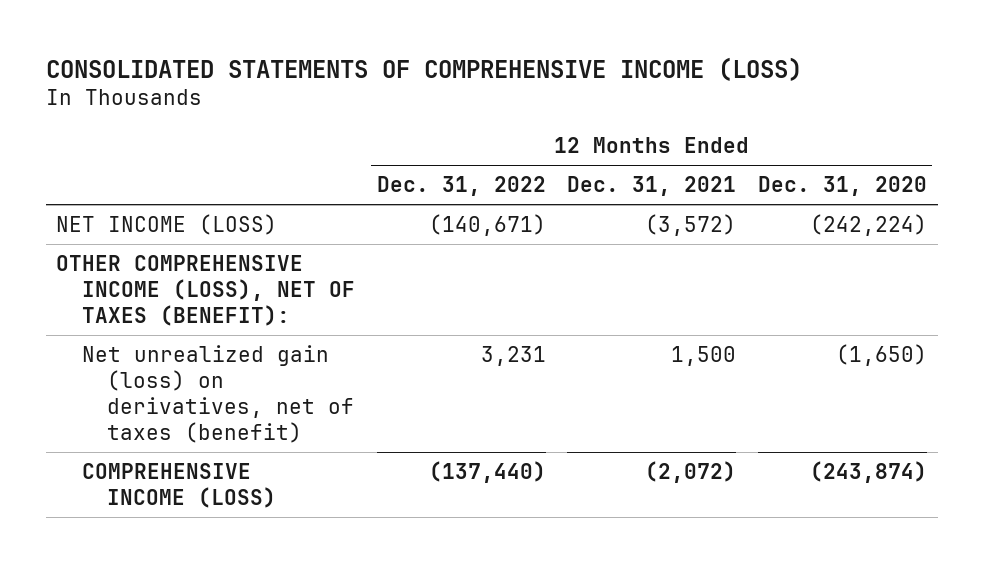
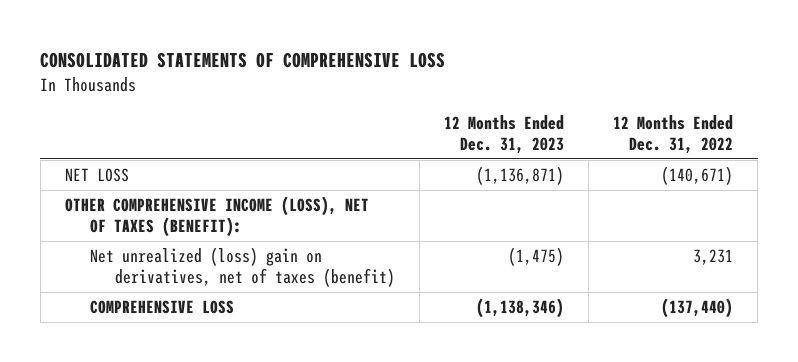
- CONSOLIDATED STATEMENTS OF COMPREHENSIVE INCOME (LOSS)
+ CONSOLIDATED STATEMENTS OF COMPREHENSIVE LOSS
- | 12 Months Ended Dec. 31, 2022 | 12 Months Ended Dec. 31, 2021 | 12 Months Ended Dec. 31, 2020
+ | 12 Months Ended Dec. 31, 2023 | 12 Months Ended Dec. 31, 2022
- NET INCOME (LOSS) | (140,671) | (3,572) | (242,224)
+ NET LOSS | (1,136,871) | (140,671)
- Net unrealized gain (loss) on derivatives, net of taxes (benefit) | 3,231 | 1,500 | (1,650)
- COMPREHENSIVE INCOME (LOSS) | (137,440) | (2,072) | (243,874)
+ Net unrealized (loss) gain on derivatives, net of taxes (benefit) | (1,475) | 3,231
+ COMPREHENSIVE LOSS | (1,138,346) | (137,440)

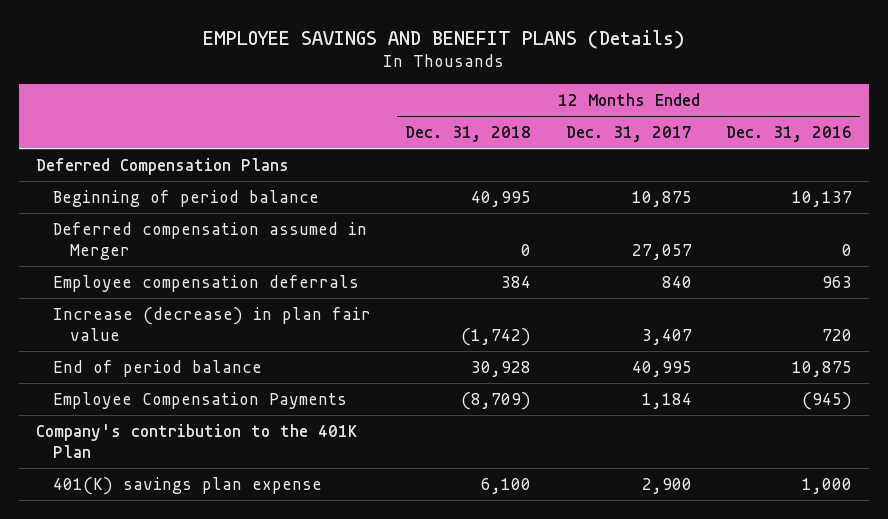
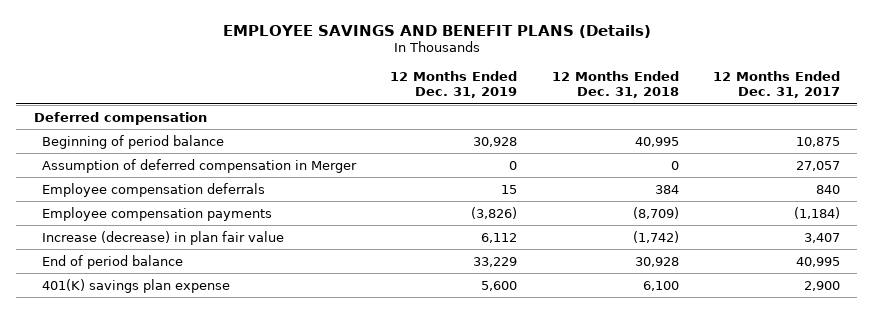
- | 12 Months Ended Dec. 31, 2018 | 12 Months Ended Dec. 31, 2017 | 12 Months Ended Dec. 31, 2016
+ | 12 Months Ended Dec. 31, 2019 | 12 Months Ended Dec. 31, 2018 | 12 Months Ended Dec. 31, 2017
- Deferred Compensation Plans
+ Deferred compensation
- Deferred compensation assumed in Merger | 0 | 27,057 | 0
+ Assumption of deferred compensation in Merger | 0 | 0 | 27,057
+ Employee compensation payments | (3,826) | (8,709) | (1,184)
- Employee Compensation Payments | (8,709) | 1,184 | (945)
- Company's contribution to the 401K Plan

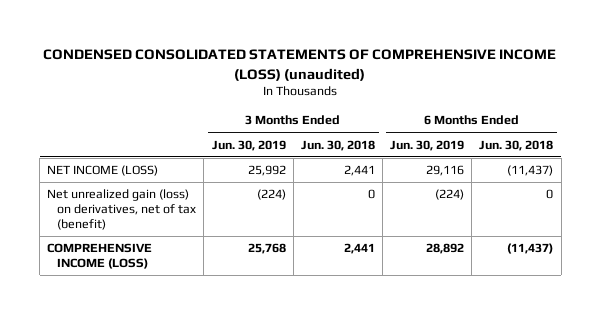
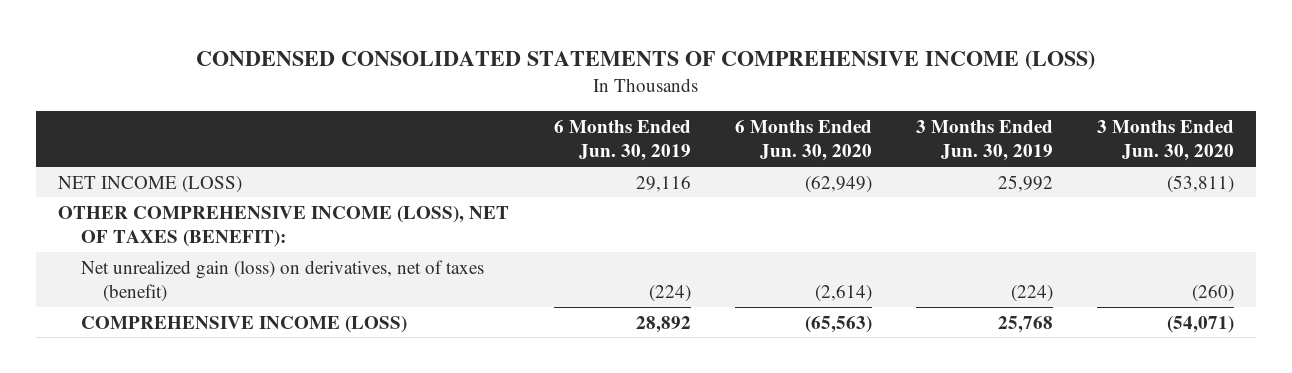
- CONDENSED CONSOLIDATED STATEMENTS OF COMPREHENSIVE INCOME (LOSS) (unaudited)
+ CONDENSED CONSOLIDATED STATEMENTS OF COMPREHENSIVE INCOME (LOSS)
- | 3 Months Ended Jun. 30, 2019 | 3 Months Ended Jun. 30, 2018 | 6 Months Ended Jun. 30, 2019 | 6 Months Ended Jun. 30, 2018
+ | 6 Months Ended Jun. 30, 2019 | 6 Months Ended Jun. 30, 2020 | 3 Months Ended Jun. 30, 2019 | 3 Months Ended Jun. 30, 2020
- Net unrealized gain (loss) on derivatives, net of tax (benefit) | (224) | 0 | (224) | 0
+ OTHER COMPREHENSIVE INCOME (LOSS), NET OF TAXES (BENEFIT):
+ Net unrealized gain (loss) on derivatives, net of taxes (benefit) | (224) | (2,614) | (224) | (260)

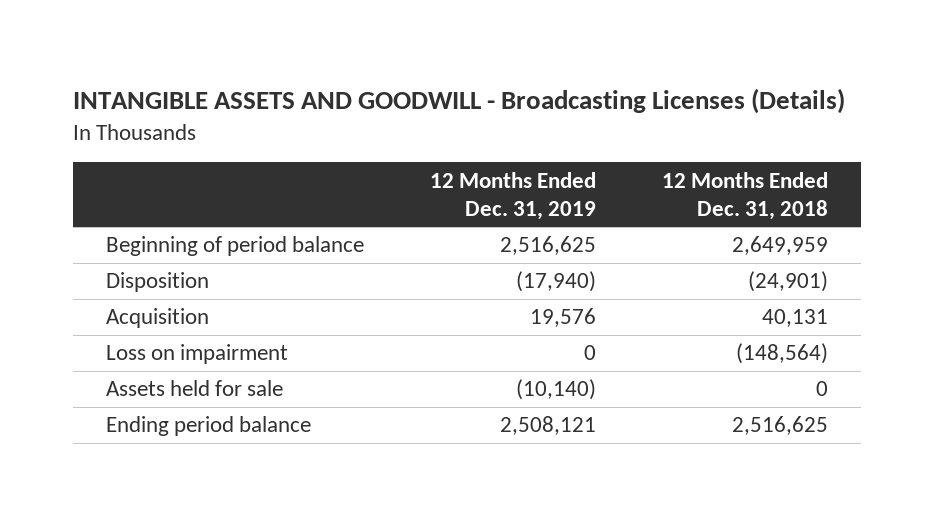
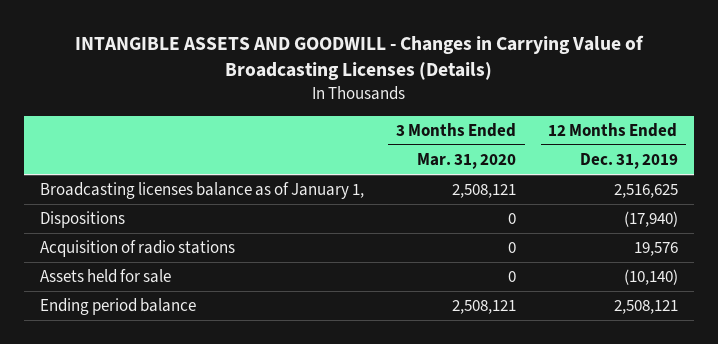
- INTANGIBLE ASSETS AND GOODWILL - Broadcasting Licenses (Details)
+ INTANGIBLE ASSETS AND GOODWILL - Changes in Carrying Value of Broadcasting Licenses (Details)
- | 12 Months Ended Dec. 31, 2019 | 12 Months Ended Dec. 31, 2018
+ | 3 Months Ended Mar. 31, 2020 | 12 Months Ended Dec. 31, 2019
- Beginning of period balance | 2,516,625 | 2,649,959
- Disposition | (17,940) | (24,901)
- Acquisition | 19,576 | 40,131
- Loss on impairment | 0 | (148,564)
+ Broadcasting licenses balance as of January 1, | 2,508,121 | 2,516,625
+ Dispositions | 0 | (17,940)
+ Acquisition of radio stations | 0 | 19,576

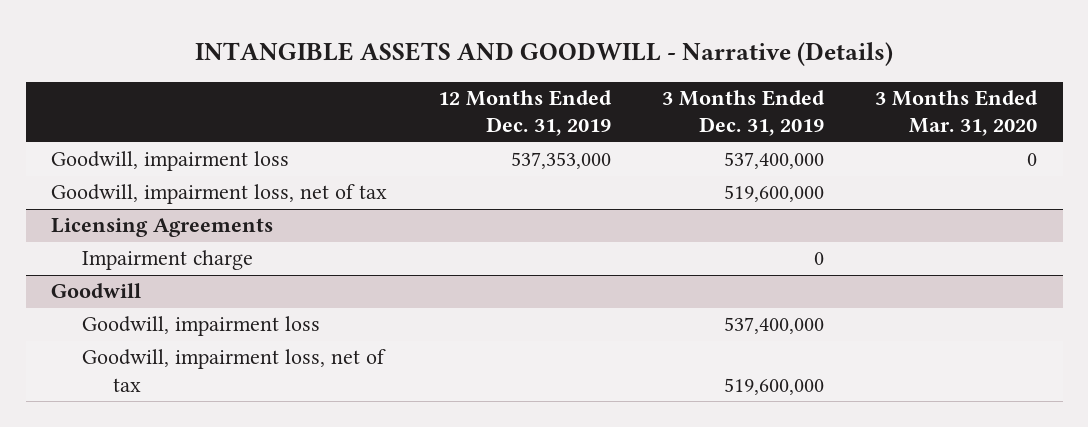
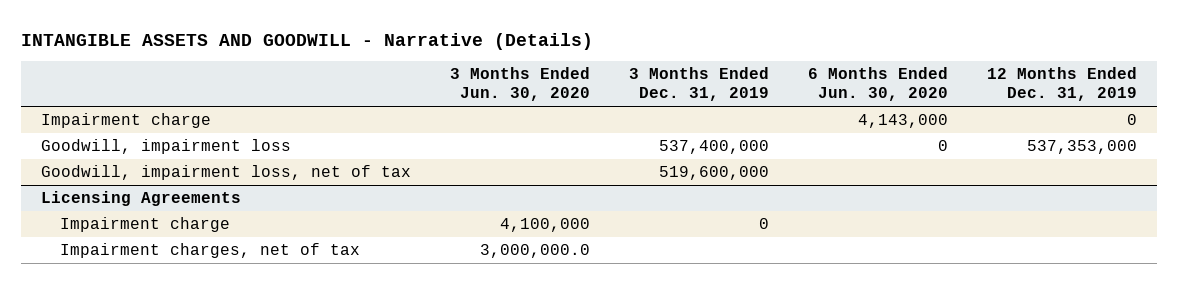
- | 12 Months Ended Dec. 31, 2019 | 3 Months Ended Dec. 31, 2019 | 3 Months Ended Mar. 31, 2020
+ | 3 Months Ended Jun. 30, 2020 | 3 Months Ended Dec. 31, 2019 | 6 Months Ended Jun. 30, 2020 | 12 Months Ended Dec. 31, 2019
+ Impairment charge | | | 4,143,000 | 0
- Goodwill
- Goodwill, impairment loss | | 537,400,000 |
- Goodwill, impairment loss, net of tax | | 519,600,000 |
@ Licensing Agreements
+ Impairment charges, net of tax | 3,000,000.0 | | |

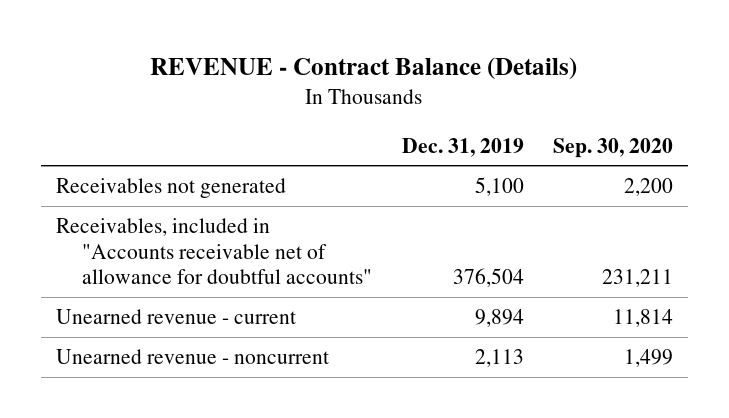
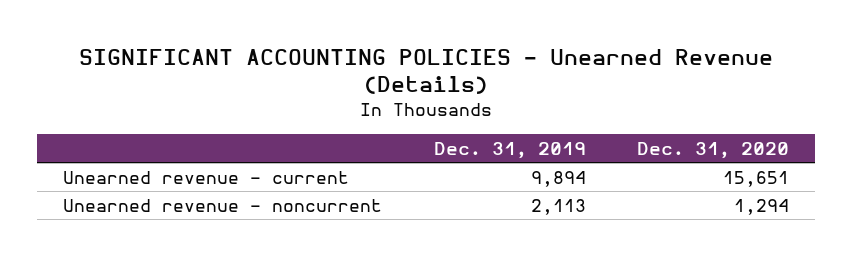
- REVENUE - Contract Balance (Details)
+ SIGNIFICANT ACCOUNTING POLICIES - Unearned Revenue (Details)
- | Dec. 31, 2019 | Sep. 30, 2020
+ | Dec. 31, 2019 | Dec. 31, 2020
- Receivables not generated | 5,100 | 2,200
- Receivables, included in "Accounts receivable net of allowance for doubtful accounts" | 376,504 | 231,211

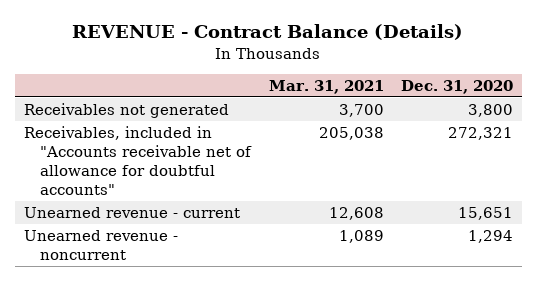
- SIGNIFICANT ACCOUNTING POLICIES - Unearned Revenue (Details)
+ REVENUE - Contract Balance (Details)
- | Dec. 31, 2019 | Dec. 31, 2020
+ | Mar. 31, 2021 | Dec. 31, 2020
+ Receivables not generated | 3,700 | 3,800
+ Receivables, included in "Accounts receivable net of allowance for doubtful accounts" | 205,038 | 272,321

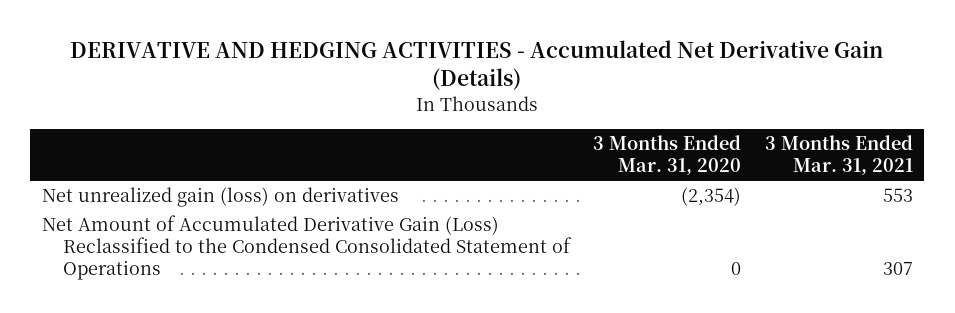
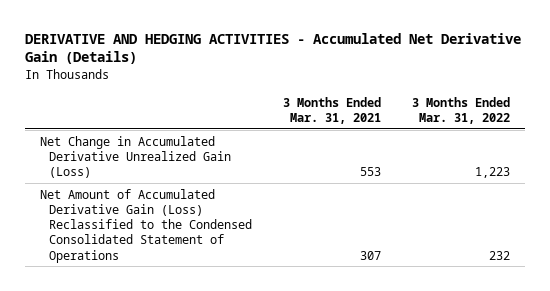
- | 3 Months Ended Mar. 31, 2020 | 3 Months Ended Mar. 31, 2021
+ | 3 Months Ended Mar. 31, 2021 | 3 Months Ended Mar. 31, 2022
- Net unrealized gain (loss) on derivatives | (2,354) | 553
+ Net Change in Accumulated Derivative Unrealized Gain (Loss) | 553 | 1,223

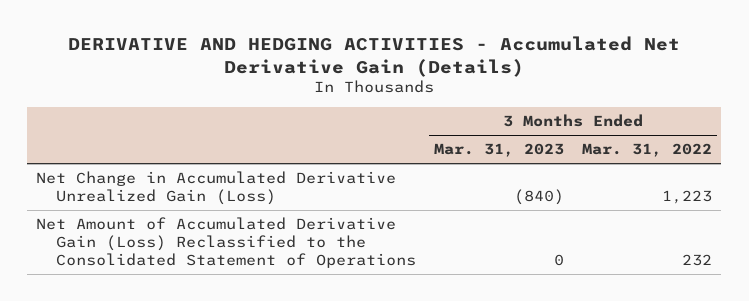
- | 3 Months Ended Mar. 31, 2021 | 3 Months Ended Mar. 31, 2022
+ | 3 Months Ended Mar. 31, 2023 | 3 Months Ended Mar. 31, 2022
- Net Amount of Accumulated Derivative Gain (Loss) Reclassified to the Condensed Consolidated Statement of Operations | 307 | 232
+ Net Amount of Accumulated Derivative Gain (Loss) Reclassified to the Consolidated Statement of Operations | 0 | 232

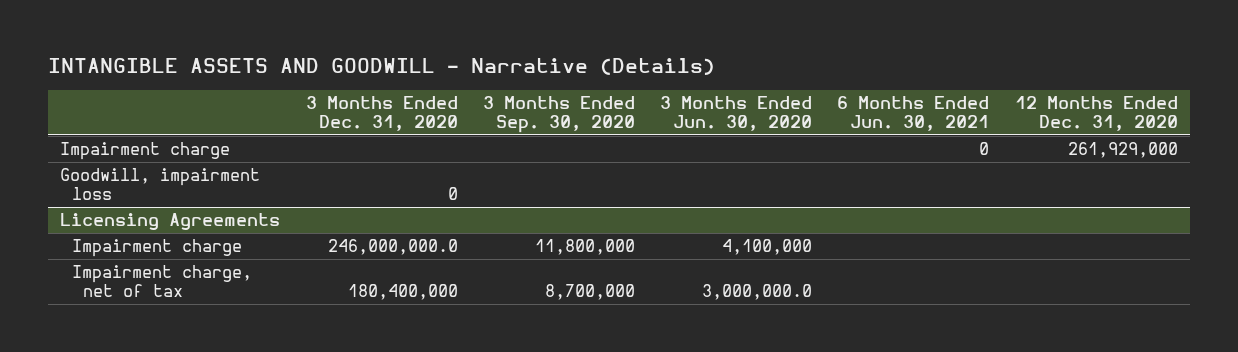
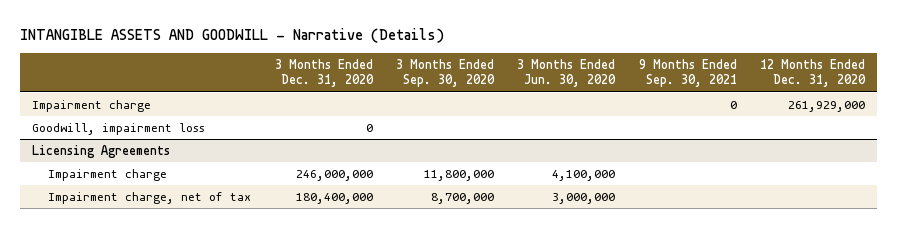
- | 3 Months Ended Dec. 31, 2020 | 3 Months Ended Sep. 30, 2020 | 3 Months Ended Jun. 30, 2020 | 6 Months Ended Jun. 30, 2021 | 12 Months Ended Dec. 31, 2020
+ | 3 Months Ended Dec. 31, 2020 | 3 Months Ended Sep. 30, 2020 | 3 Months Ended Jun. 30, 2020 | 9 Months Ended Sep. 30, 2021 | 12 Months Ended Dec. 31, 2020
@ Licensing Agreements
- Impairment charge | 246,000,000.0 | 11,800,000 | 4,100,000 | |
- Impairment charge, net of tax | 180,400,000 | 8,700,000 | 3,000,000.0 | |
+ Impairment charge | 246,000,000 | 11,800,000 | 4,100,000 | |
+ Impairment charge, net of tax | 180,400,000 | 8,700,000 | 3,000,000 | |

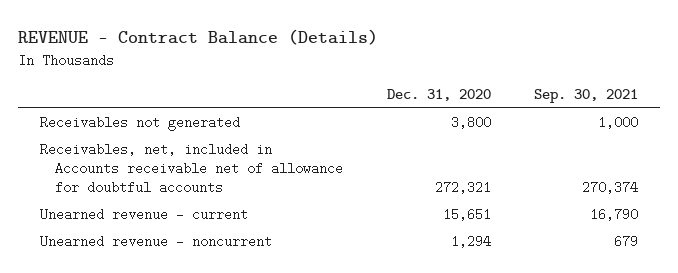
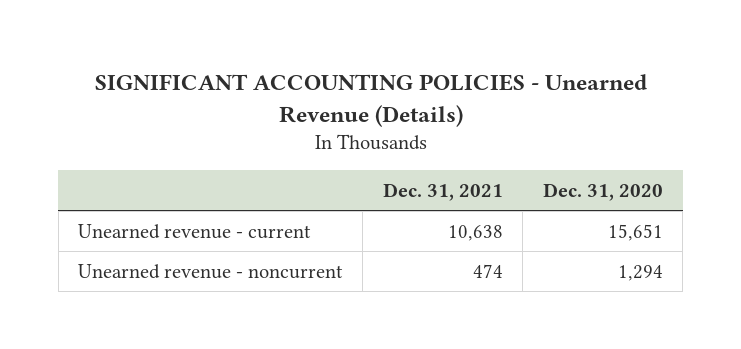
- REVENUE - Contract Balance (Details)
+ SIGNIFICANT ACCOUNTING POLICIES - Unearned Revenue (Details)
- | Dec. 31, 2020 | Sep. 30, 2021
+ | Dec. 31, 2021 | Dec. 31, 2020
- Receivables not generated | 3,800 | 1,000
- Receivables, net, included in Accounts receivable net of allowance for doubtful accounts | 272,321 | 270,374

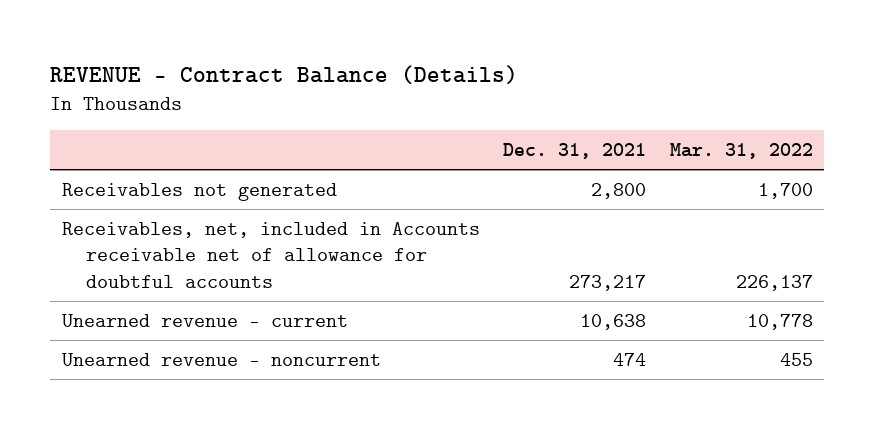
- SIGNIFICANT ACCOUNTING POLICIES - Unearned Revenue (Details)
+ REVENUE - Contract Balance (Details)
- | Dec. 31, 2021 | Dec. 31, 2020
+ | Dec. 31, 2021 | Mar. 31, 2022
+ Receivables not generated | 2,800 | 1,700
+ Receivables, net, included in Accounts receivable net of allowance for doubtful accounts | 273,217 | 226,137

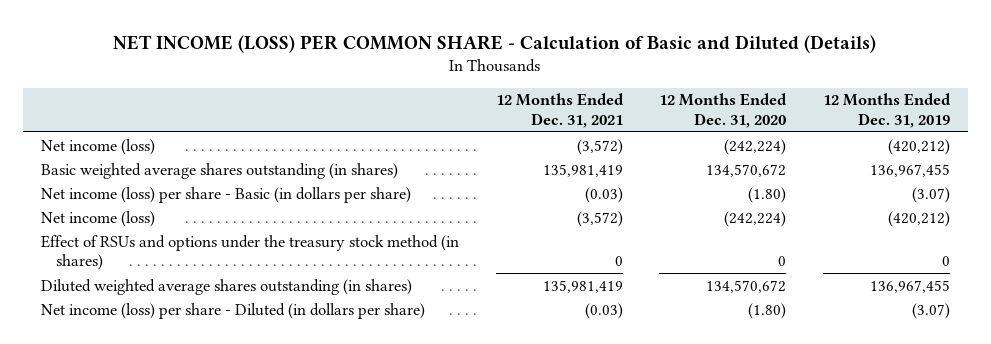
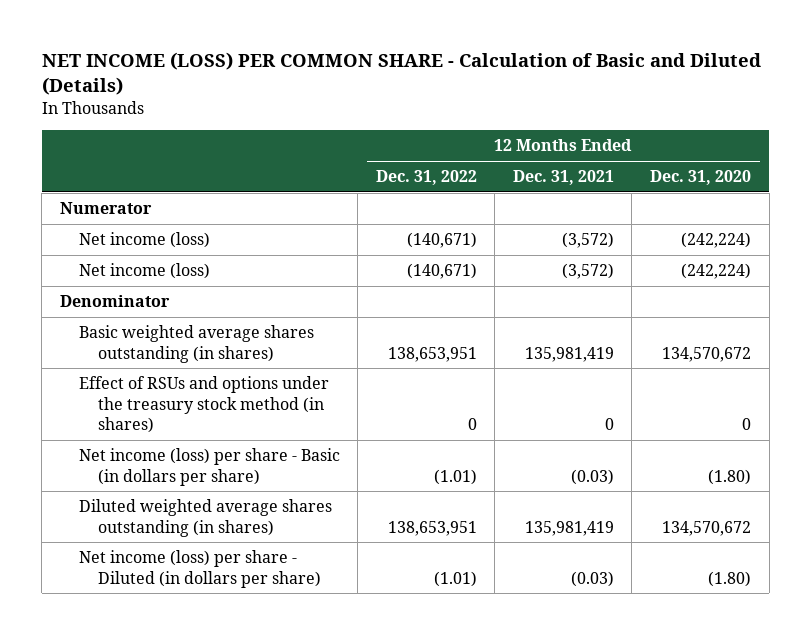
- | 12 Months Ended Dec. 31, 2021 | 12 Months Ended Dec. 31, 2020 | 12 Months Ended Dec. 31, 2019
+ | 12 Months Ended Dec. 31, 2022 | 12 Months Ended Dec. 31, 2021 | 12 Months Ended Dec. 31, 2020
+ Numerator
+ Denominator
moved down: Basic weighted average shares outstanding (in shares) | 138,653,951 | 135,981,419 | 134,570,672
moved down: Net income (loss) per share - Basic (in dollars per share) | (1.01) | (0.03) | (1.80)

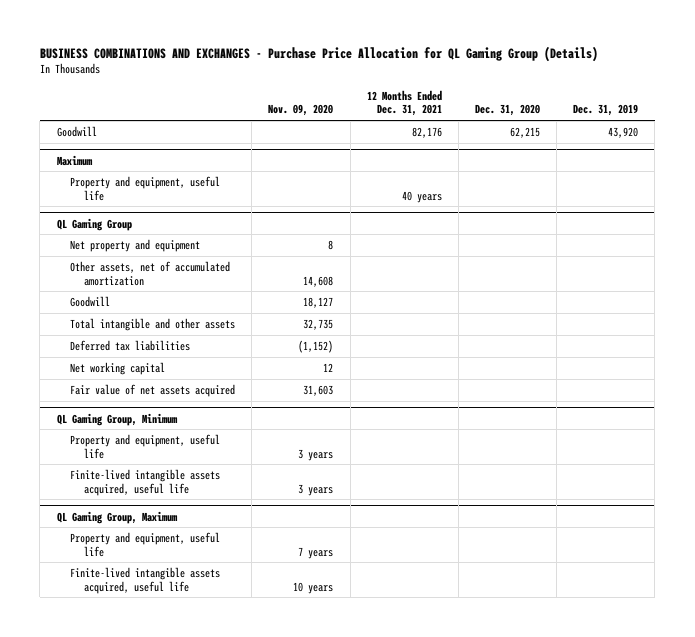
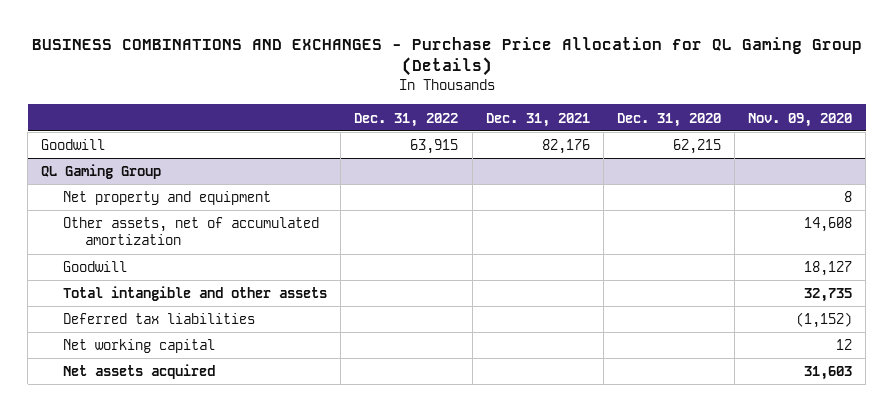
- | Nov. 09, 2020 | 12 Months Ended Dec. 31, 2021 | Dec. 31, 2020 | Dec. 31, 2019
+ | Dec. 31, 2022 | Dec. 31, 2021 | Dec. 31, 2020 | Nov. 09, 2020
- Maximum
- Property and equipment, useful life | | 40 years | |
@ QL Gaming Group
- Fair value of net assets acquired | 31,603 | | |
- QL Gaming Group, Minimum
- Property and equipment, useful life | 3 years | | |
- Finite-lived intangible assets acquired, useful life | 3 years | | |
- QL Gaming Group, Maximum
- Property and equipment, useful life | 7 years | | |
- Finite-lived intangible assets acquired, useful life | 10 years | | |
@ QL Gaming Group
+ Net assets acquired | | | | 31,603

